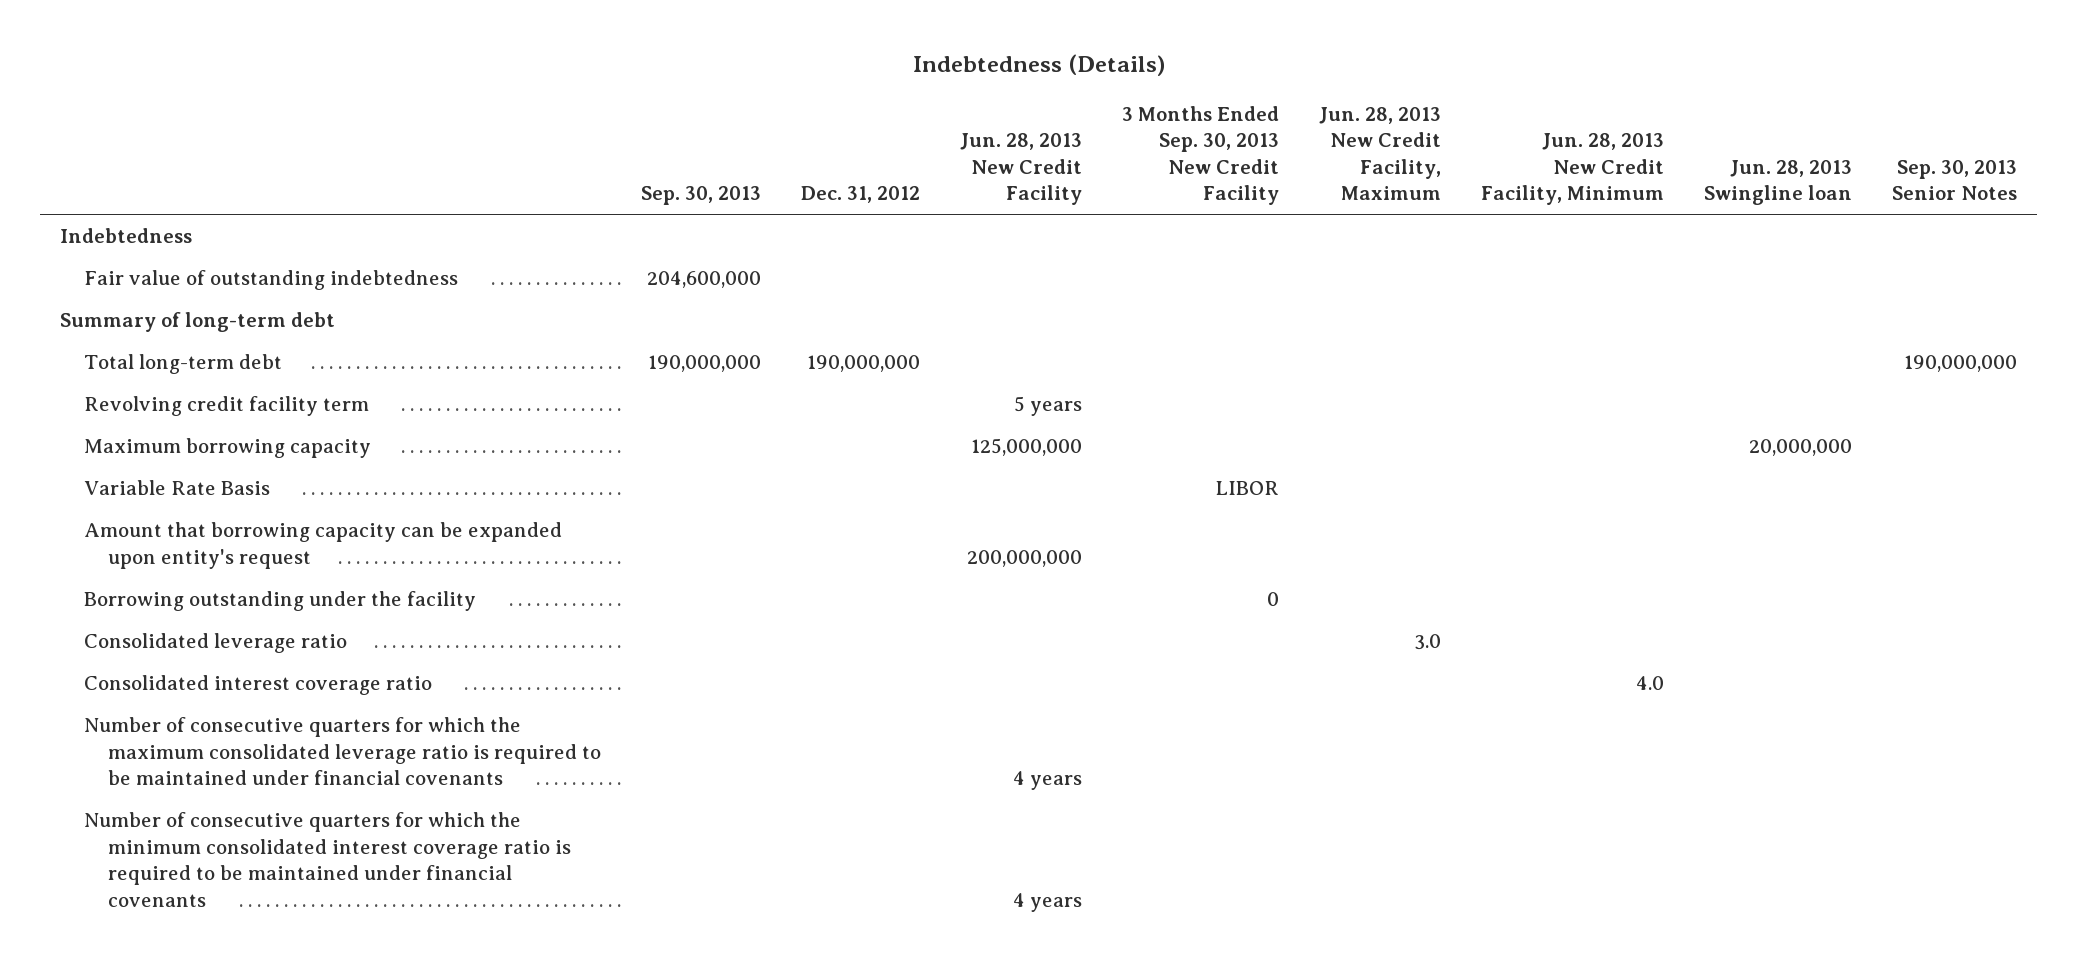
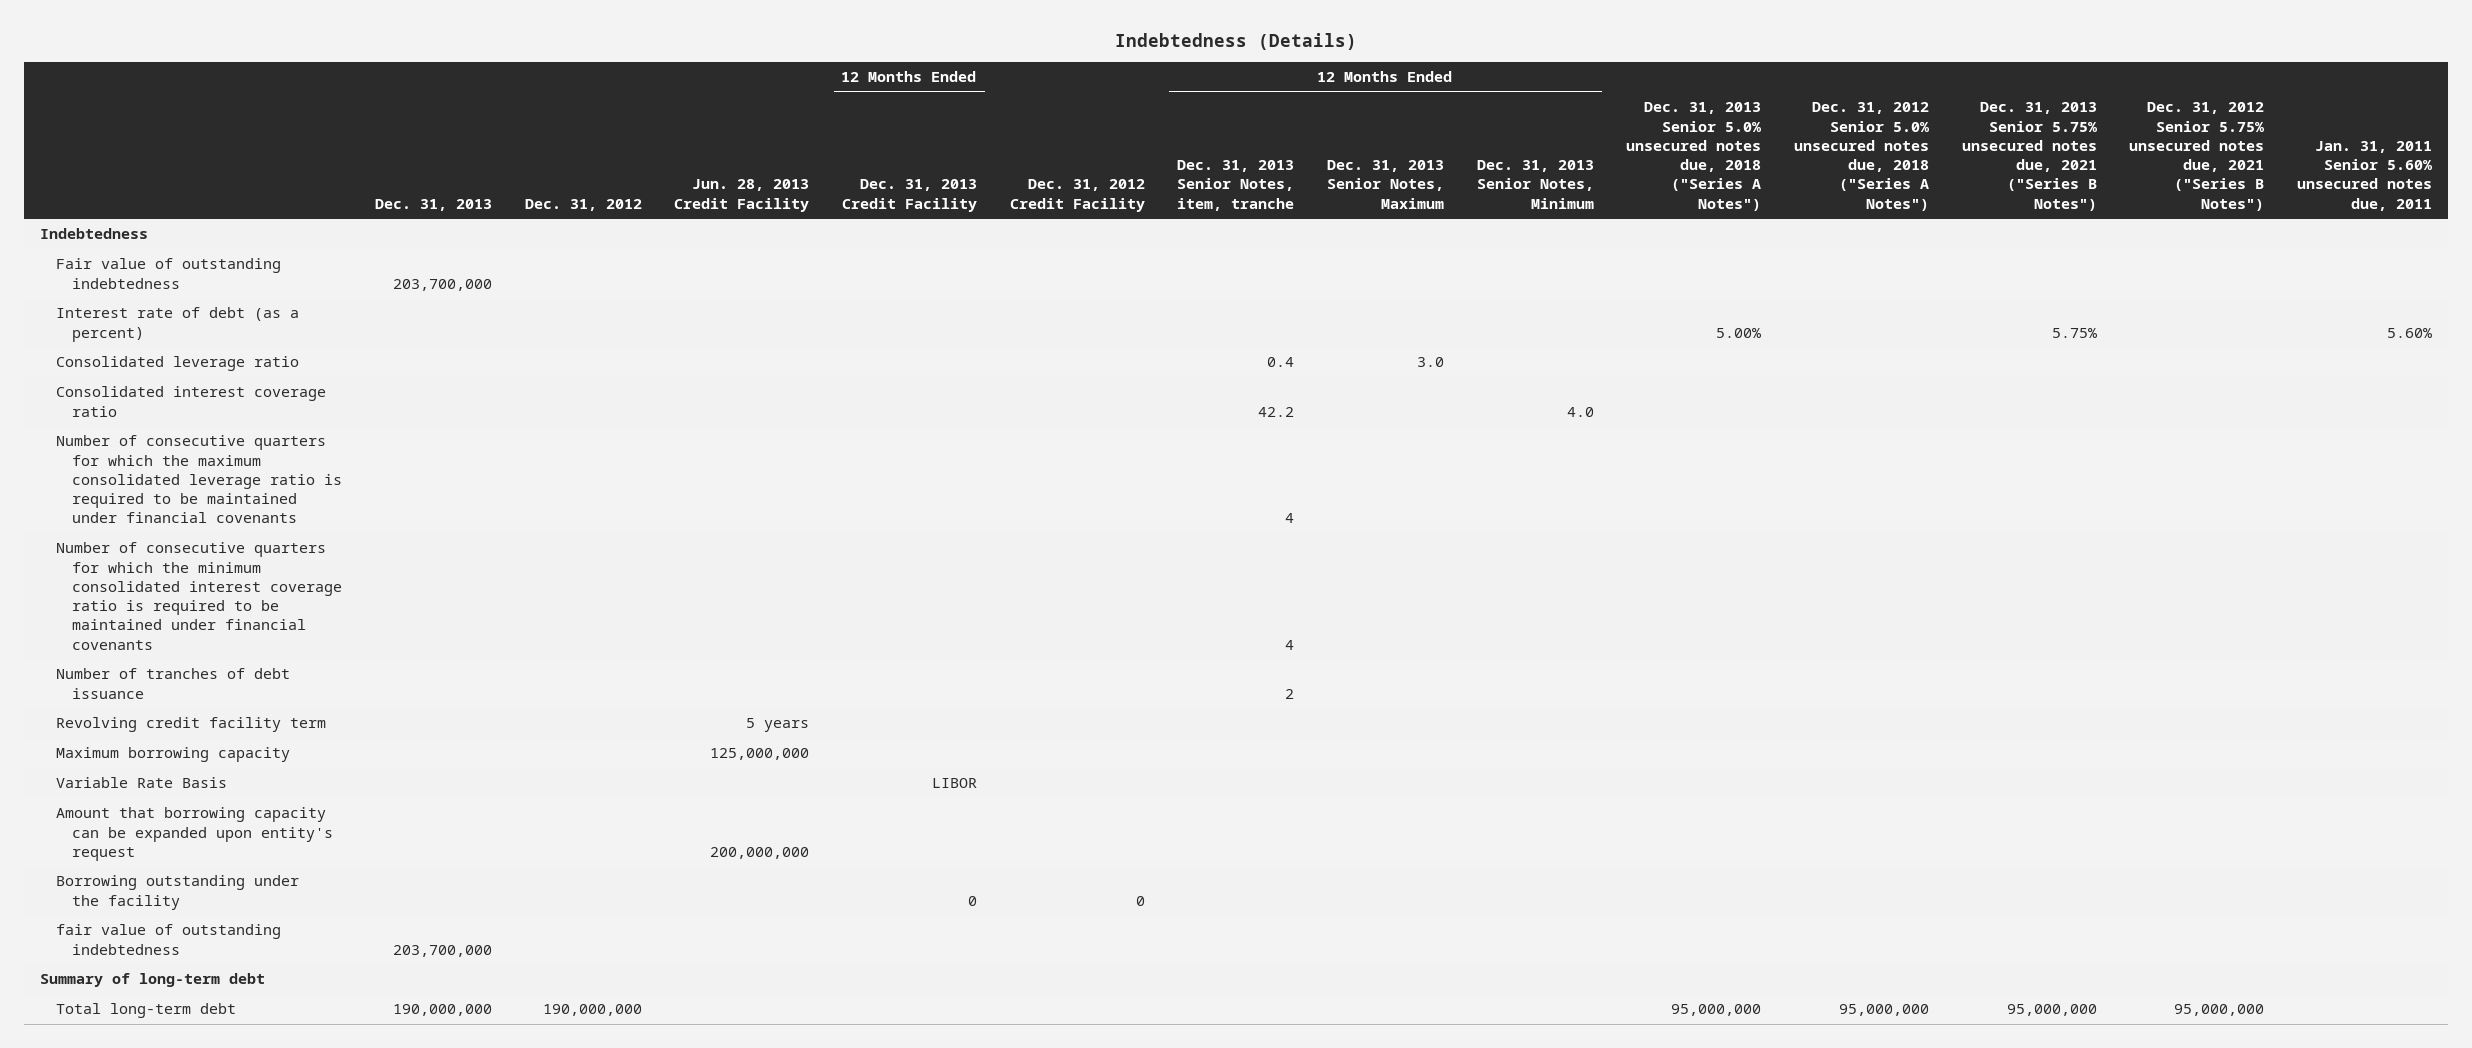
- | Sep. 30, 2013 | Dec. 31, 2012 | Jun. 28, 2013 New Credit Facility | 3 Months Ended Sep. 30, 2013 New Credit Facility | Jun. 28, 2013 New Credit Facility, Maximum | Jun. 28, 2013 New Credit Facility, Minimum | Jun. 28, 2013 Swingline loan | Sep. 30, 2013 Senior Notes
+ | Dec. 31, 2013 | Dec. 31, 2012 | Jun. 28, 2013 Credit Facility | 12 Months Ended Dec. 31, 2013 Credit Facility | Dec. 31, 2012 Credit Facility | 12 Months Ended Dec. 31, 2013 Senior Notes, item, tranche | 12 Months Ended Dec. 31, 2013 Senior Notes, Maximum | 12 Months Ended Dec. 31, 2013 Senior Notes, Minimum | Dec. 31, 2013 Senior 5.0% unsecured notes due, 2018 ("Series A Notes") | Dec. 31, 2012 Senior 5.0% unsecured notes due, 2018 ("Series A Notes") | Dec. 31, 2013 Senior 5.75% unsecured notes due, 2021 ("Series B Notes") | Dec. 31, 2012 Senior 5.75% unsecured notes due, 2021 ("Series B Notes") | Jan. 31, 2011 Senior 5.60% unsecured notes due, 2011
+ Interest rate of debt (as a percent) | | | | | | | | | 5.00% | | 5.75% | | 5.60%
moved up: Consolidated leverage ratio | | | | | | 0.4 | 3.0 | | | | | |
moved up: Consolidated interest coverage ratio | | | | | | 42.2 | | 4.0 | | | | |
moved up: Number of consecutive quarters for which the maximum consolidated leverage ratio is required to be maintained under financial covenants | | | | | | 4 | | | | | | |
moved up: Number of consecutive quarters for which the minimum consolidated interest coverage ratio is required to be maintained under financial covenants | | | | | | 4 | | | | | | |
+ Number of tranches of debt issuance | | | | | | 2 | | | | | | |
+ fair value of outstanding indebtedness | 203,700,000 | | | | | | | | | | | |
moved down: Summary of long-term debt
moved down: Total long-term debt | 190,000,000 | 190,000,000 | | | | | | | 95,000,000 | 95,000,000 | 95,000,000 | 95,000,000 |

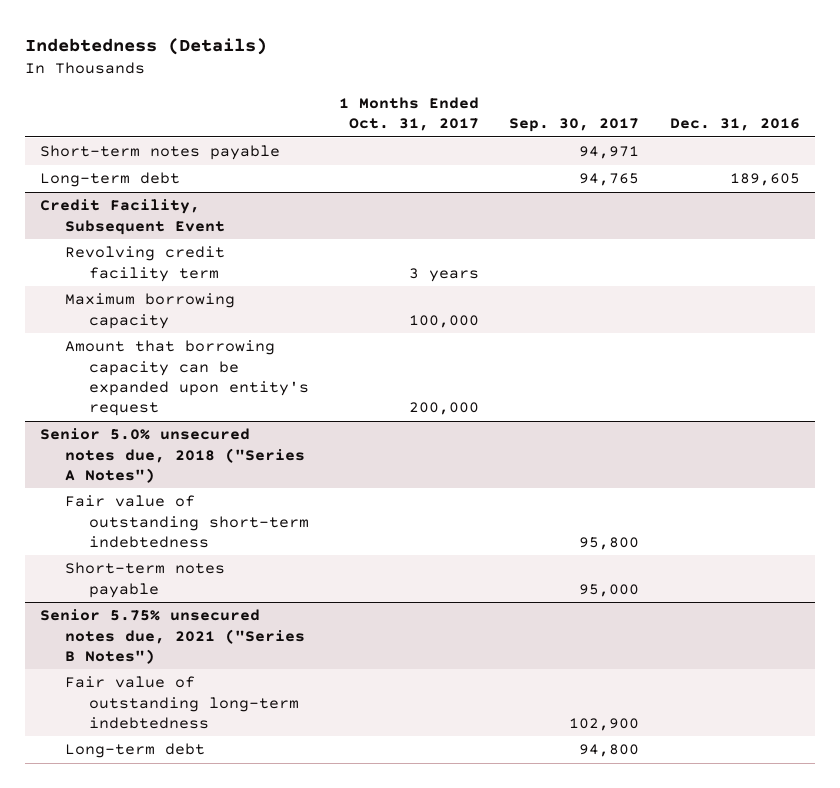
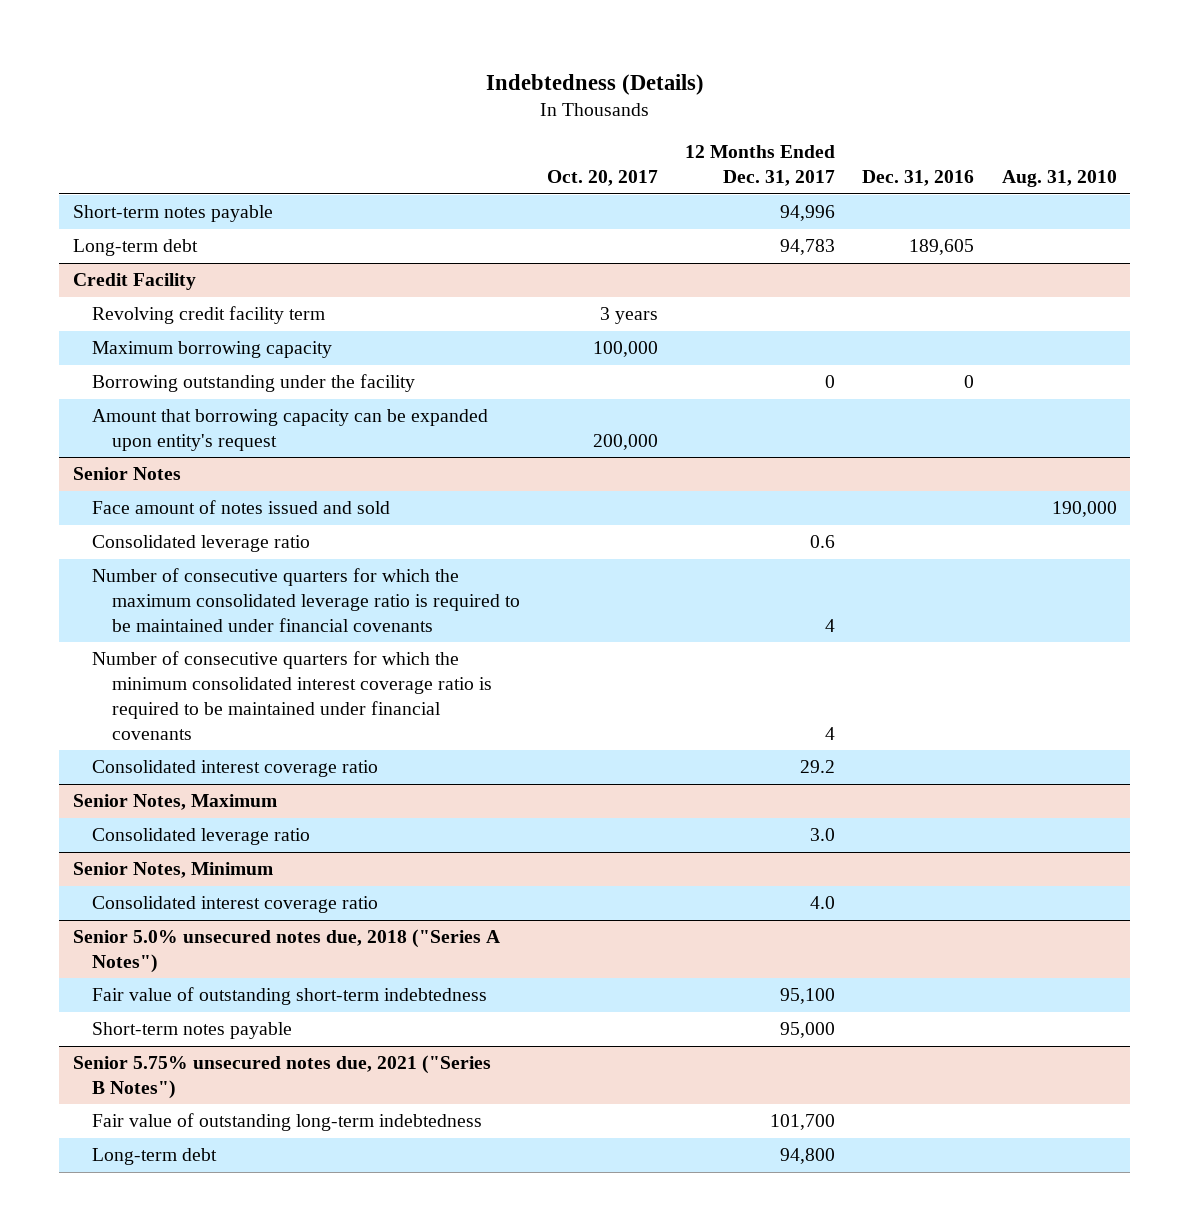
- | 1 Months Ended Oct. 31, 2017 | Sep. 30, 2017 | Dec. 31, 2016
+ | Oct. 20, 2017 | 12 Months Ended Dec. 31, 2017 | Dec. 31, 2016 | Aug. 31, 2010
- Credit Facility, Subsequent Event
+ Credit Facility
+ Borrowing outstanding under the facility | | 0 | 0 |
+ Senior Notes
+ Face amount of notes issued and sold | | | | 190,000
+ Consolidated leverage ratio | | 0.6 | |
+ Number of consecutive quarters for which the maximum consolidated leverage ratio is required to be maintained under financial covenants | | 4 | |
+ Number of consecutive quarters for which the minimum consolidated interest coverage ratio is required to be maintained under financial covenants | | 4 | |
+ Consolidated interest coverage ratio | | 29.2 | |
+ Senior Notes, Maximum
+ Consolidated leverage ratio | | 3.0 | |
+ Senior Notes, Minimum
+ Consolidated interest coverage ratio | | 4.0 | |

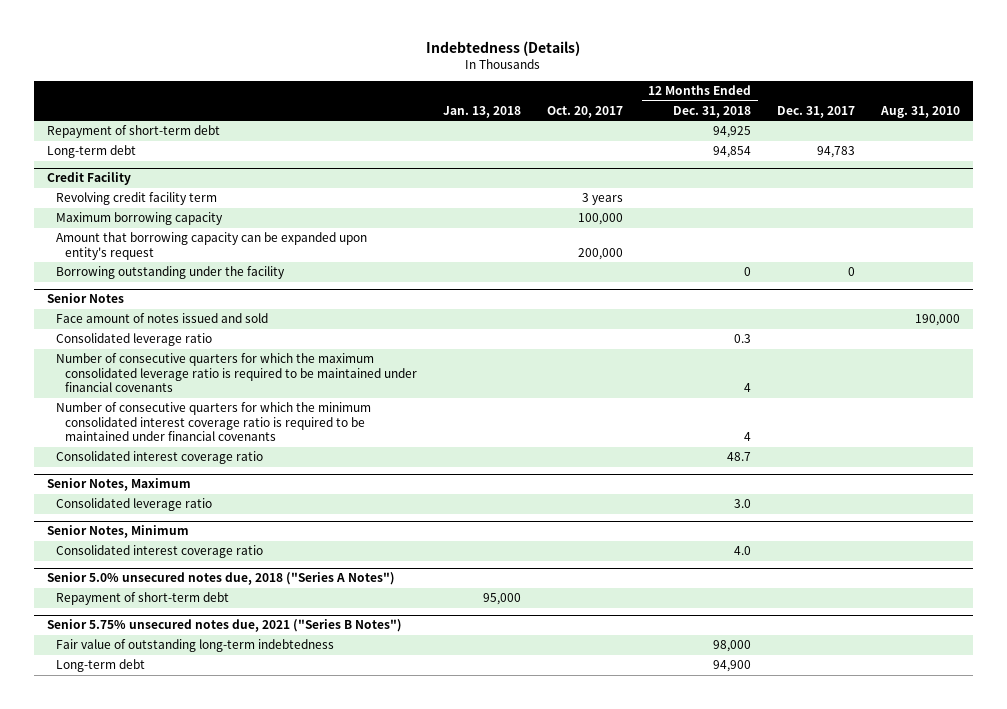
- | Oct. 20, 2017 | 12 Months Ended Dec. 31, 2017 | Dec. 31, 2016 | Aug. 31, 2010
+ | Jan. 13, 2018 | Oct. 20, 2017 | 12 Months Ended Dec. 31, 2018 | Dec. 31, 2017 | Aug. 31, 2010
- Short-term notes payable | | 94,996 | |
+ Repayment of short-term debt | | | 94,925 | |
@ Credit Facility
moved down: Borrowing outstanding under the facility | | | 0 | 0 |
@ Senior 5.0% unsecured notes due, 2018 ("Series A Notes")
- Fair value of outstanding short-term indebtedness | | 95,100 | |
- Short-term notes payable | | 95,000 | |
+ Repayment of short-term debt | 95,000 | | | |

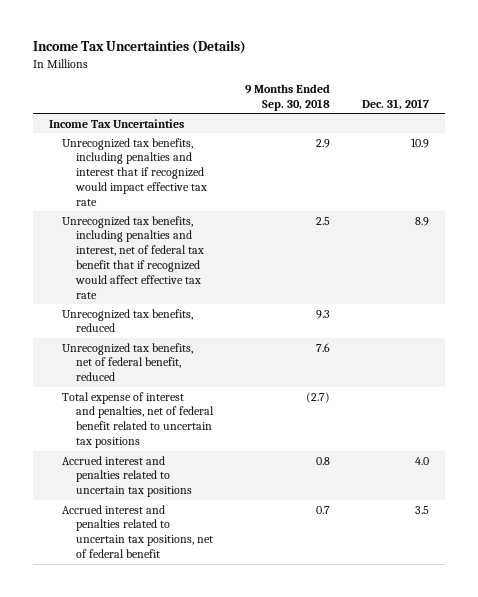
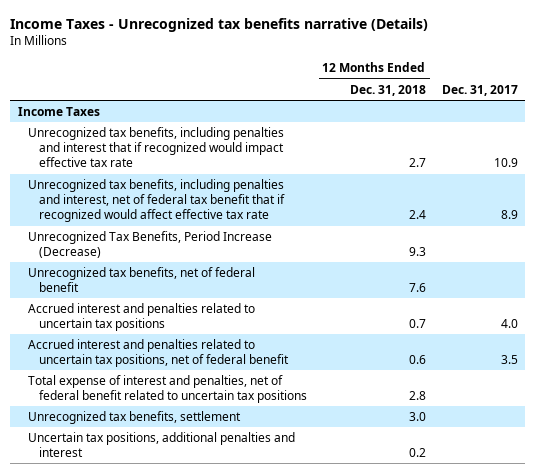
- Income Tax Uncertainties (Details)
+ Income Taxes - Unrecognized tax benefits narrative (Details)
- | 9 Months Ended Sep. 30, 2018 | Dec. 31, 2017
+ | 12 Months Ended Dec. 31, 2018 | Dec. 31, 2017
- Income Tax Uncertainties
+ Income Taxes
- Unrecognized tax benefits, reduced | 9.3 |
- Unrecognized tax benefits, net of federal benefit, reduced | 7.6 |
+ Unrecognized Tax Benefits, Period Increase (Decrease) | 9.3 |
+ Unrecognized tax benefits, net of federal benefit | 7.6 |
moved down: Total expense of interest and penalties, net of federal benefit related to uncertain tax positions | 2.8 |
+ Unrecognized tax benefits, settlement | 3.0 |
+ Uncertain tax positions, additional penalties and interest | 0.2 |

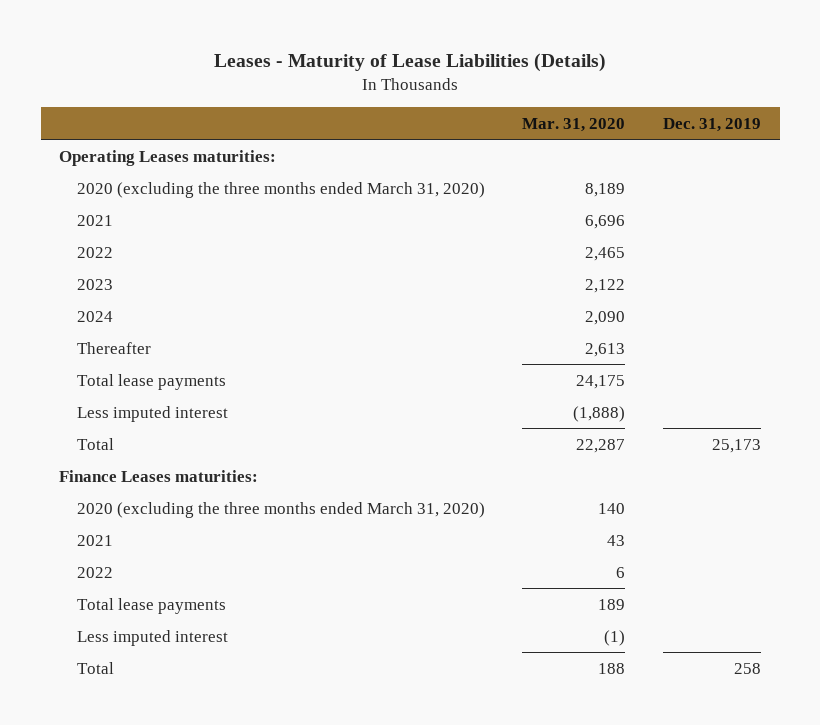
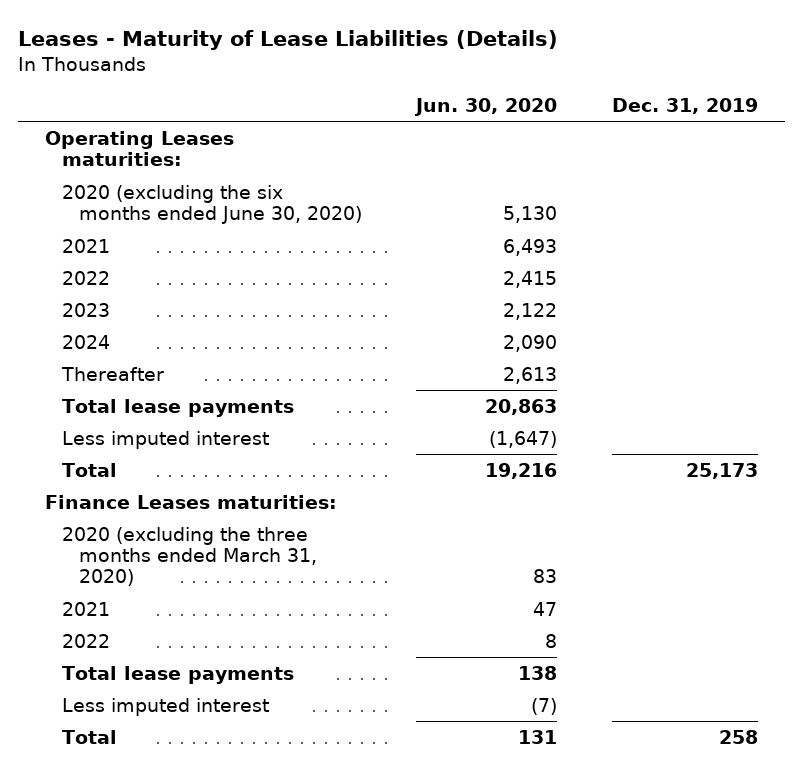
- | Mar. 31, 2020 | Dec. 31, 2019
+ | Jun. 30, 2020 | Dec. 31, 2019
- 2020 (excluding the three months ended March 31, 2020) | 8,189 |
+ 2020 (excluding the six months ended June 30, 2020) | 5,130 |

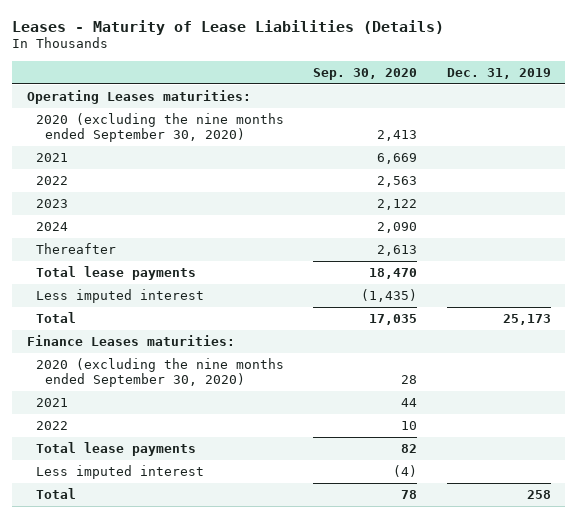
- | Jun. 30, 2020 | Dec. 31, 2019
+ | Sep. 30, 2020 | Dec. 31, 2019
- 2020 (excluding the six months ended June 30, 2020) | 5,130 |
+ 2020 (excluding the nine months ended September 30, 2020) | 2,413 |
- 2020 (excluding the three months ended March 31, 2020) | 83 |
+ 2020 (excluding the nine months ended September 30, 2020) | 28 |

